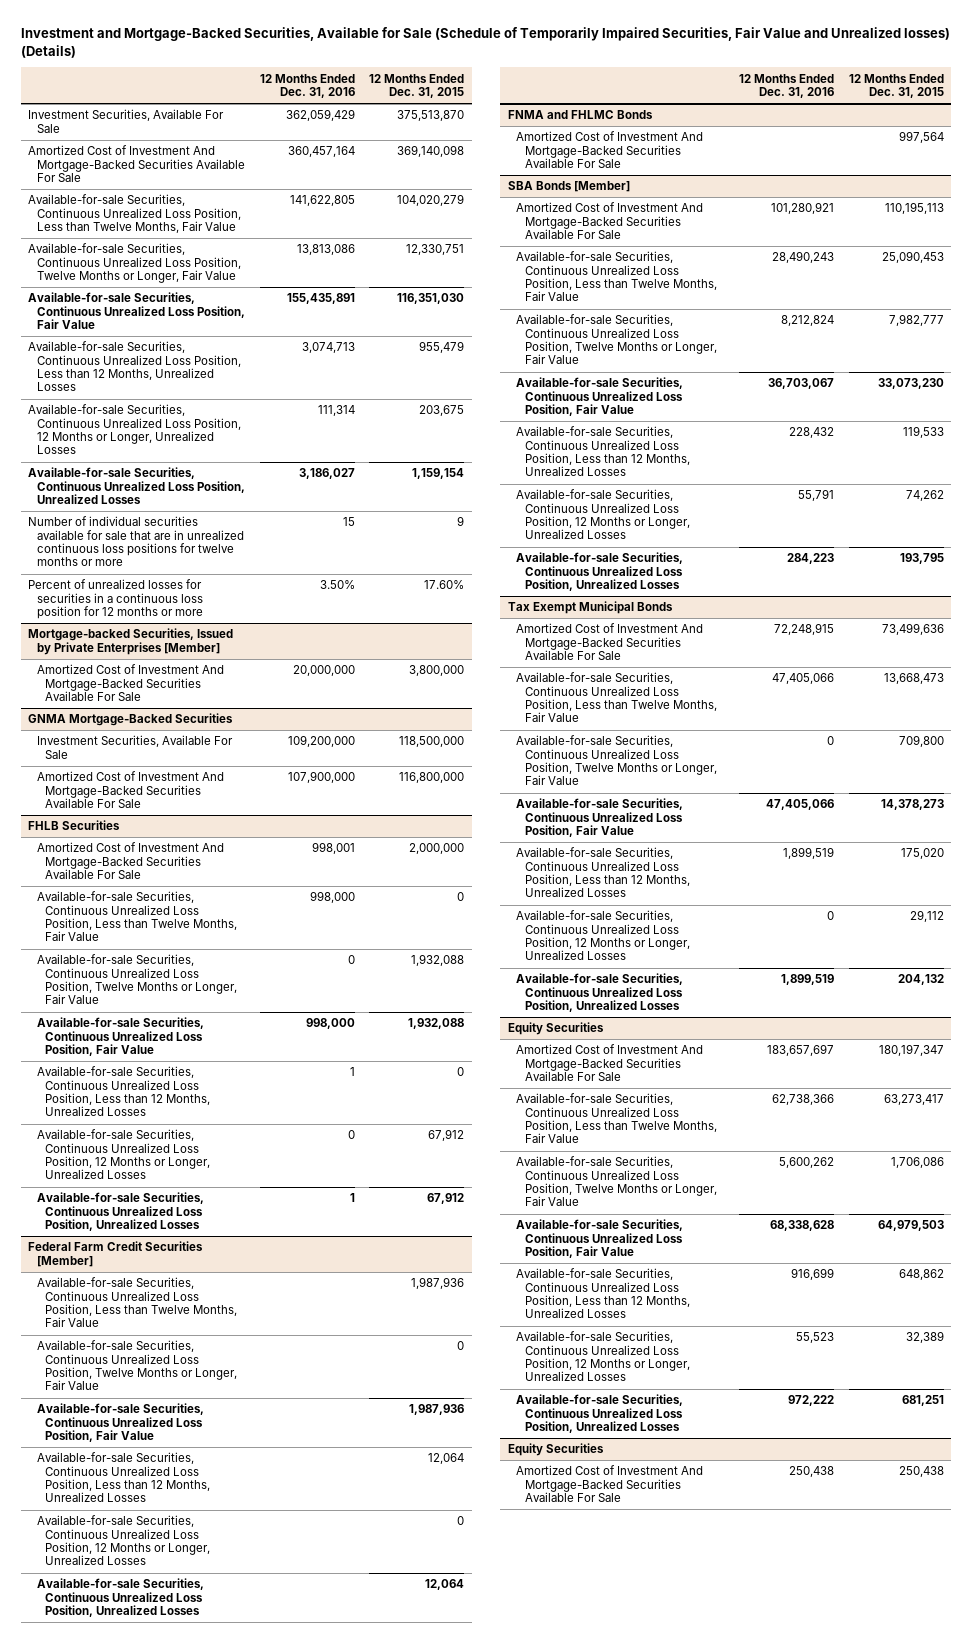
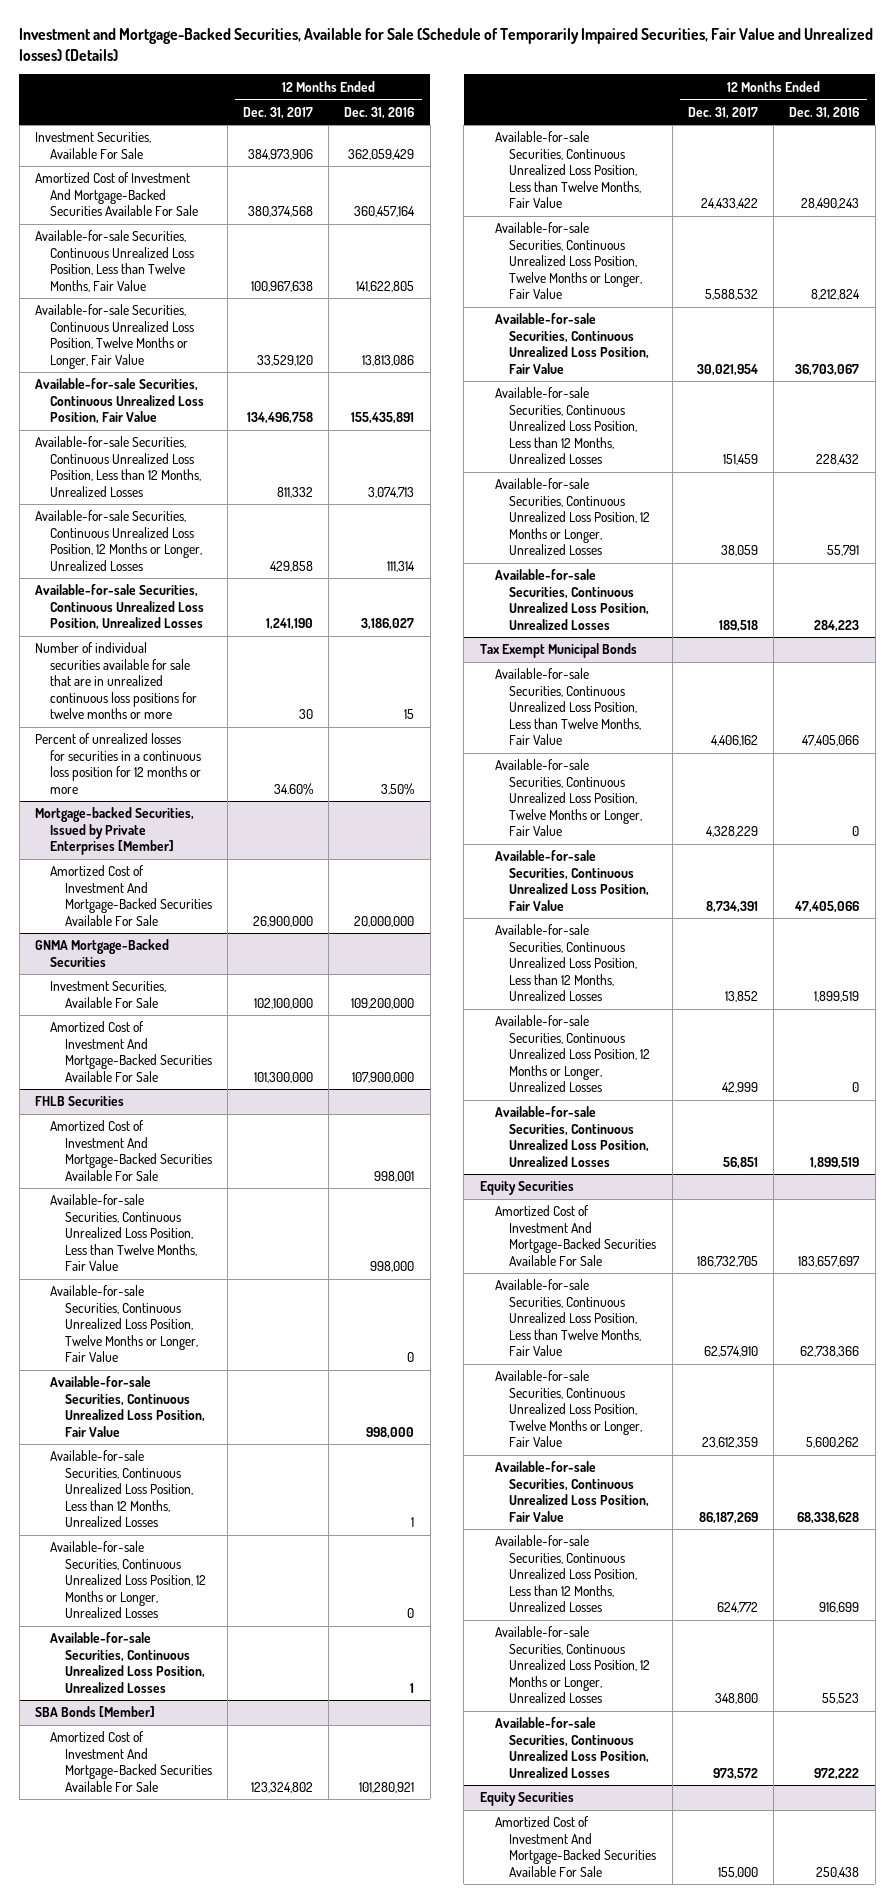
- | 12 Months Ended Dec. 31, 2016 | 12 Months Ended Dec. 31, 2015
+ | 12 Months Ended Dec. 31, 2017 | 12 Months Ended Dec. 31, 2016
- Federal Farm Credit Securities [Member]
- Available-for-sale Securities, Continuous Unrealized Loss Position, Less than Twelve Months, Fair Value | | 1,987,936
- Available-for-sale Securities, Continuous Unrealized Loss Position, Twelve Months or Longer, Fair Value | | 0
- Available-for-sale Securities, Continuous Unrealized Loss Position, Fair Value | | 1,987,936
- Available-for-sale Securities, Continuous Unrealized Loss Position, Less than 12 Months, Unrealized Losses | | 12,064
- Available-for-sale Securities, Continuous Unrealized Loss Position, 12 Months or Longer, Unrealized Losses | | 0
- Available-for-sale Securities, Continuous Unrealized Loss Position, Unrealized Losses | | 12,064
- FNMA and FHLMC Bonds
- Amortized Cost of Investment And Mortgage-Backed Securities Available For Sale | | 997,564
@ Tax Exempt Municipal Bonds
- Amortized Cost of Investment And Mortgage-Backed Securities Available For Sale | 72,248,915 | 73,499,636

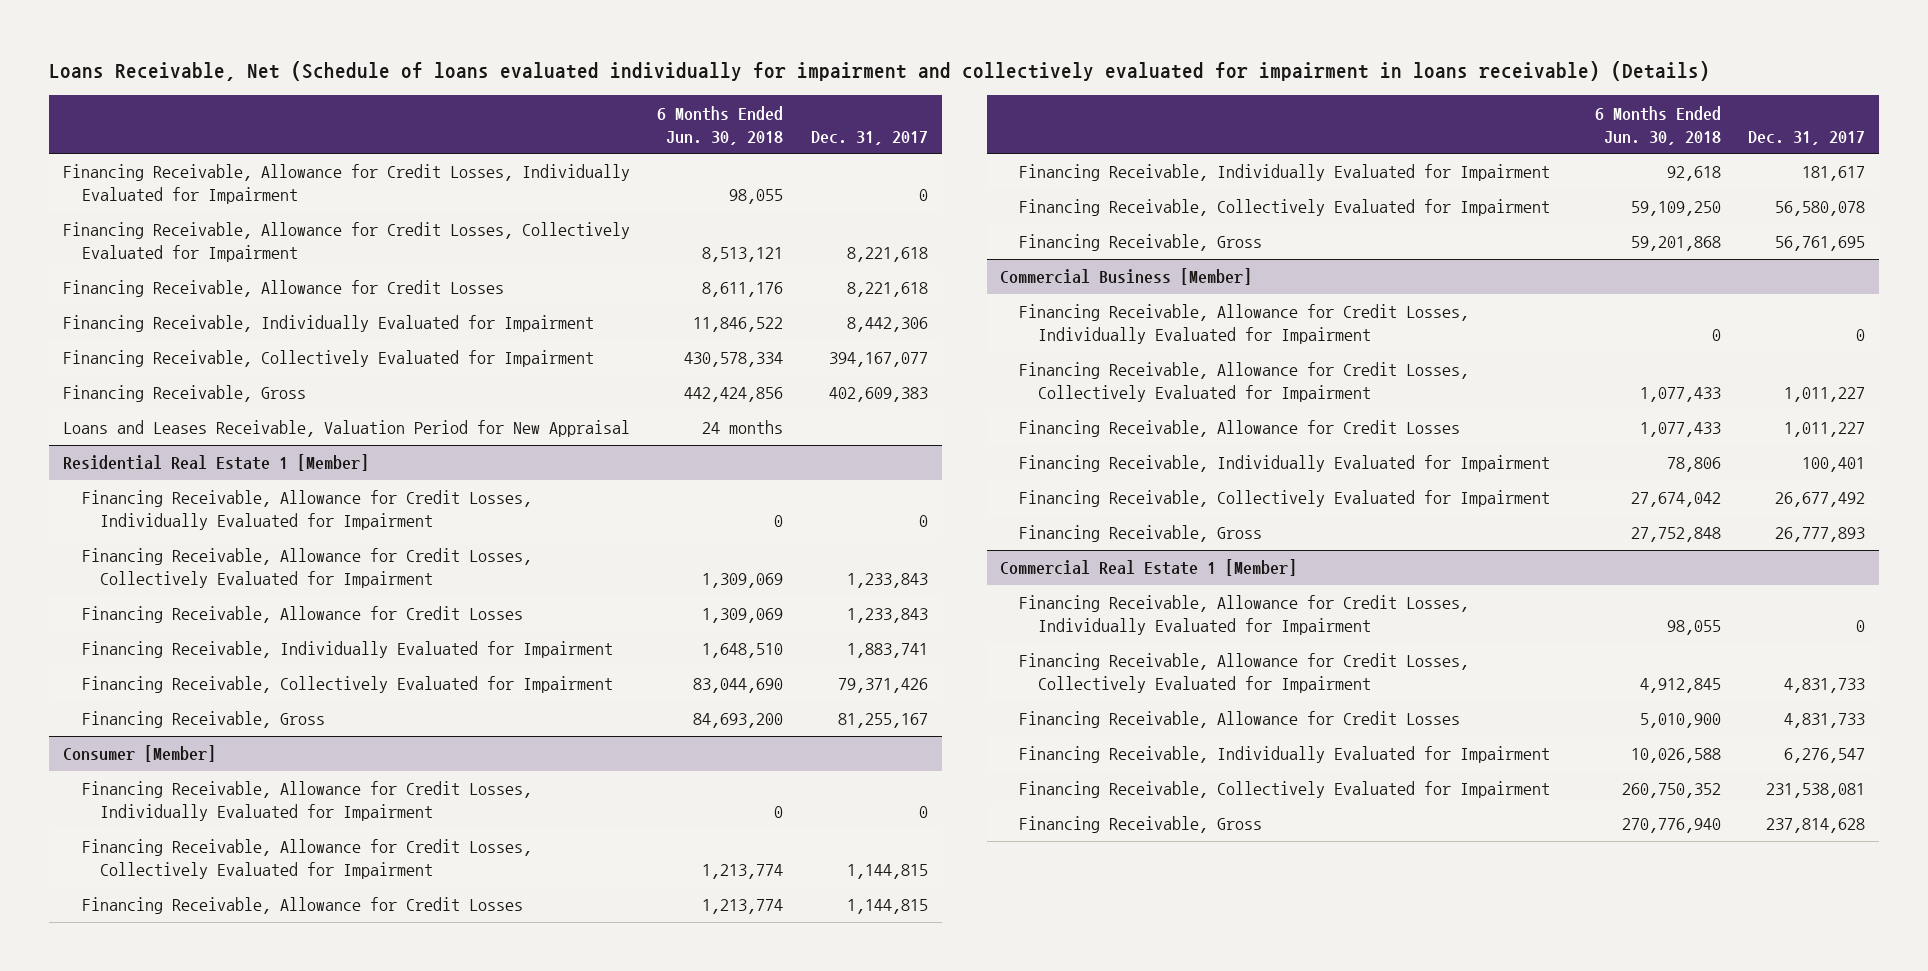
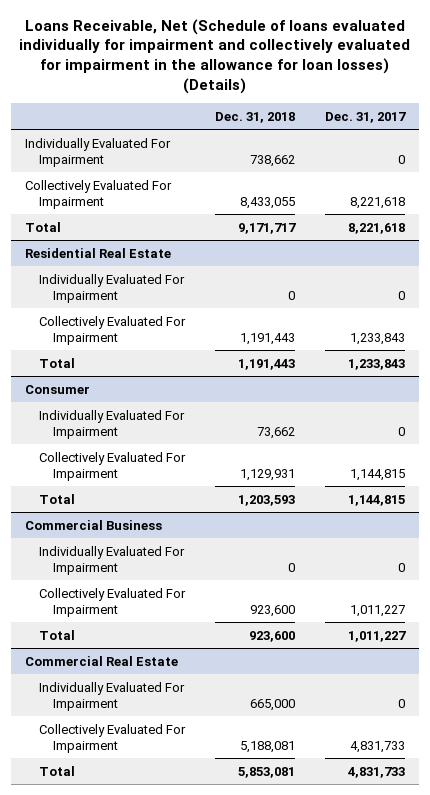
- Loans Receivable, Net (Schedule of loans evaluated individually for impairment and collectively evaluated for impairment in loans receivable) (Details)
+ Loans Receivable, Net (Schedule of loans evaluated individually for impairment and collectively evaluated for impairment in the allowance for loan losses) (Details)
- | 6 Months Ended Jun. 30, 2018 | Dec. 31, 2017
+ | Dec. 31, 2018 | Dec. 31, 2017
- Financing Receivable, Allowance for Credit Losses, Individually Evaluated for Impairment | 98,055 | 0
- Financing Receivable, Allowance for Credit Losses, Collectively Evaluated for Impairment | 8,513,121 | 8,221,618
- Financing Receivable, Allowance for Credit Losses | 8,611,176 | 8,221,618
- Financing Receivable, Individually Evaluated for Impairment | 11,846,522 | 8,442,306
- Financing Receivable, Collectively Evaluated for Impairment | 430,578,334 | 394,167,077
- Financing Receivable, Gross | 442,424,856 | 402,609,383
- Loans and Leases Receivable, Valuation Period for New Appraisal | 24 months |
- Residential Real Estate 1 [Member]
- Financing Receivable, Allowance for Credit Losses, Individually Evaluated for Impairment | 0 | 0
- Financing Receivable, Allowance for Credit Losses, Collectively Evaluated for Impairment | 1,309,069 | 1,233,843
- Financing Receivable, Allowance for Credit Losses | 1,309,069 | 1,233,843
- Financing Receivable, Individually Evaluated for Impairment | 1,648,510 | 1,883,741
- Financing Receivable, Collectively Evaluated for Impairment | 83,044,690 | 79,371,426
- Financing Receivable, Gross | 84,693,200 | 81,255,167
- Consumer [Member]
- Financing Receivable, Allowance for Credit Losses, Individually Evaluated for Impairment | 0 | 0
- Financing Receivable, Allowance for Credit Losses, Collectively Evaluated for Impairment | 1,213,774 | 1,144,815
- Financing Receivable, Allowance for Credit Losses | 1,213,774 | 1,144,815
- Financing Receivable, Individually Evaluated for Impairment | 92,618 | 181,617
- Financing Receivable, Collectively Evaluated for Impairment | 59,109,250 | 56,580,078
- Financing Receivable, Gross | 59,201,868 | 56,761,695
- Commercial Business [Member]
- Financing Receivable, Allowance for Credit Losses, Individually Evaluated for Impairment | 0 | 0
- Financing Receivable, Allowance for Credit Losses, Collectively Evaluated for Impairment | 1,077,433 | 1,011,227
- Financing Receivable, Allowance for Credit Losses | 1,077,433 | 1,011,227
- Financing Receivable, Individually Evaluated for Impairment | 78,806 | 100,401
- Financing Receivable, Collectively Evaluated for Impairment | 27,674,042 | 26,677,492
- Financing Receivable, Gross | 27,752,848 | 26,777,893
- Commercial Real Estate 1 [Member]
- Financing Receivable, Allowance for Credit Losses, Individually Evaluated for Impairment | 98,055 | 0
- Financing Receivable, Allowance for Credit Losses, Collectively Evaluated for Impairment | 4,912,845 | 4,831,733
- Financing Receivable, Allowance for Credit Losses | 5,010,900 | 4,831,733
- Financing Receivable, Individually Evaluated for Impairment | 10,026,588 | 6,276,547
- Financing Receivable, Collectively Evaluated for Impairment | 260,750,352 | 231,538,081
- Financing Receivable, Gross | 270,776,940 | 237,814,628
+ Individually Evaluated For Impairment | 738,662 | 0
+ Collectively Evaluated For Impairment | 8,433,055 | 8,221,618
+ Total | 9,171,717 | 8,221,618
+ Residential Real Estate
+ Individually Evaluated For Impairment | 0 | 0
+ Collectively Evaluated For Impairment | 1,191,443 | 1,233,843
+ Total | 1,191,443 | 1,233,843
+ Consumer
+ Individually Evaluated For Impairment | 73,662 | 0
+ Collectively Evaluated For Impairment | 1,129,931 | 1,144,815
+ Total | 1,203,593 | 1,144,815
+ Commercial Business
+ Individually Evaluated For Impairment | 0 | 0
+ Collectively Evaluated For Impairment | 923,600 | 1,011,227
+ Total | 923,600 | 1,011,227
+ Commercial Real Estate
+ Individually Evaluated For Impairment | 665,000 | 0
+ Collectively Evaluated For Impairment | 5,188,081 | 4,831,733
+ Total | 5,853,081 | 4,831,733

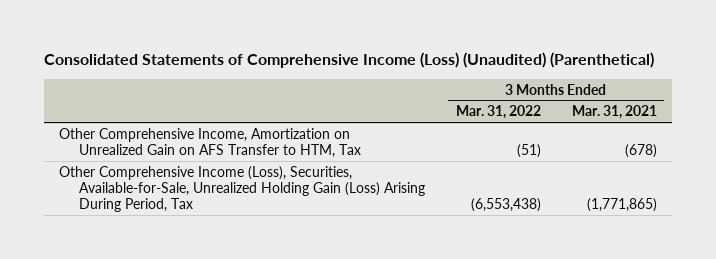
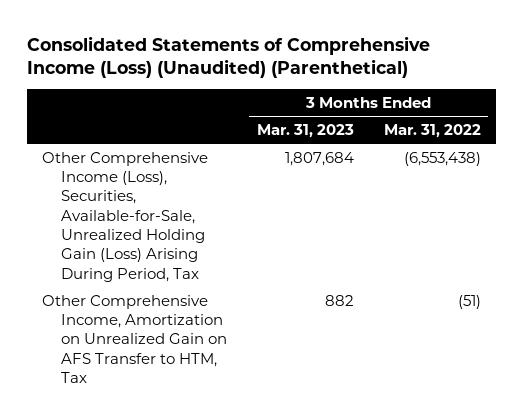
- | 3 Months Ended Mar. 31, 2022 | 3 Months Ended Mar. 31, 2021
+ | 3 Months Ended Mar. 31, 2023 | 3 Months Ended Mar. 31, 2022
moved down: Other Comprehensive Income, Amortization on Unrealized Gain on AFS Transfer to HTM, Tax | 882 | (51)

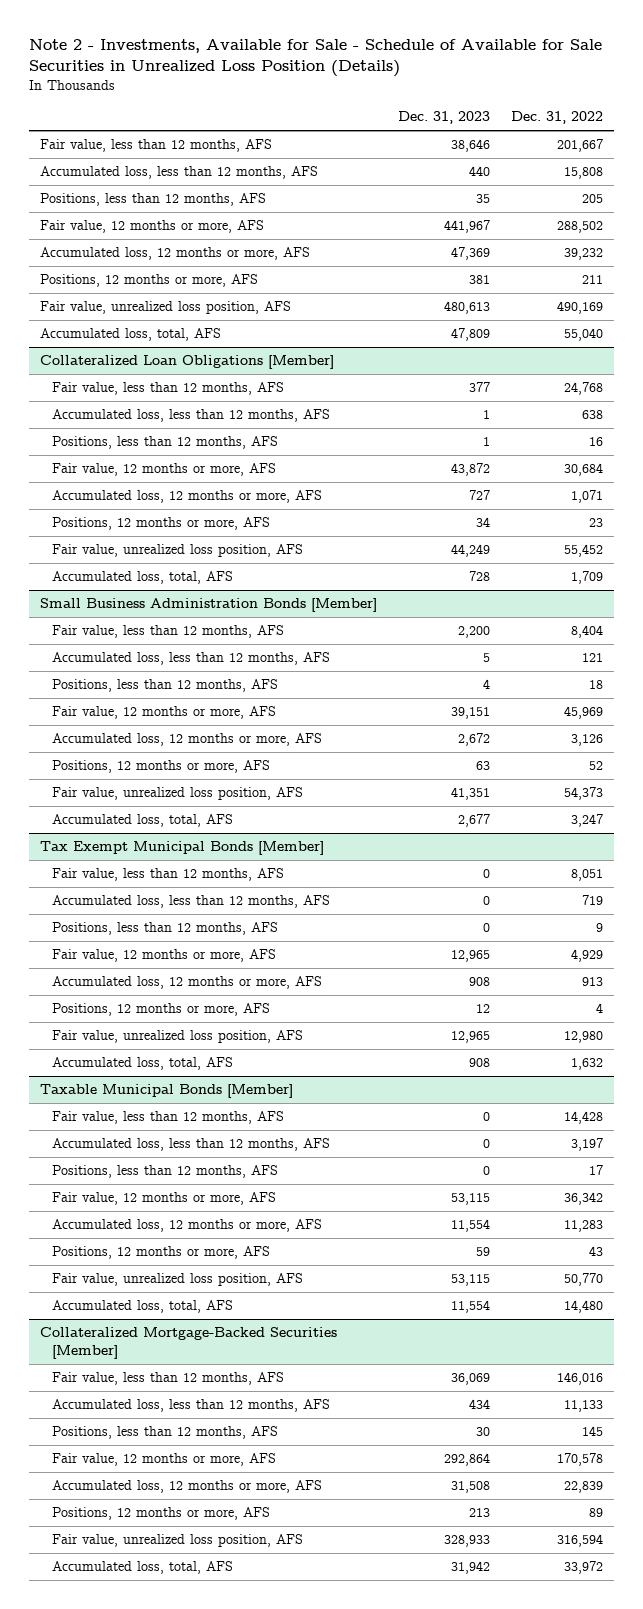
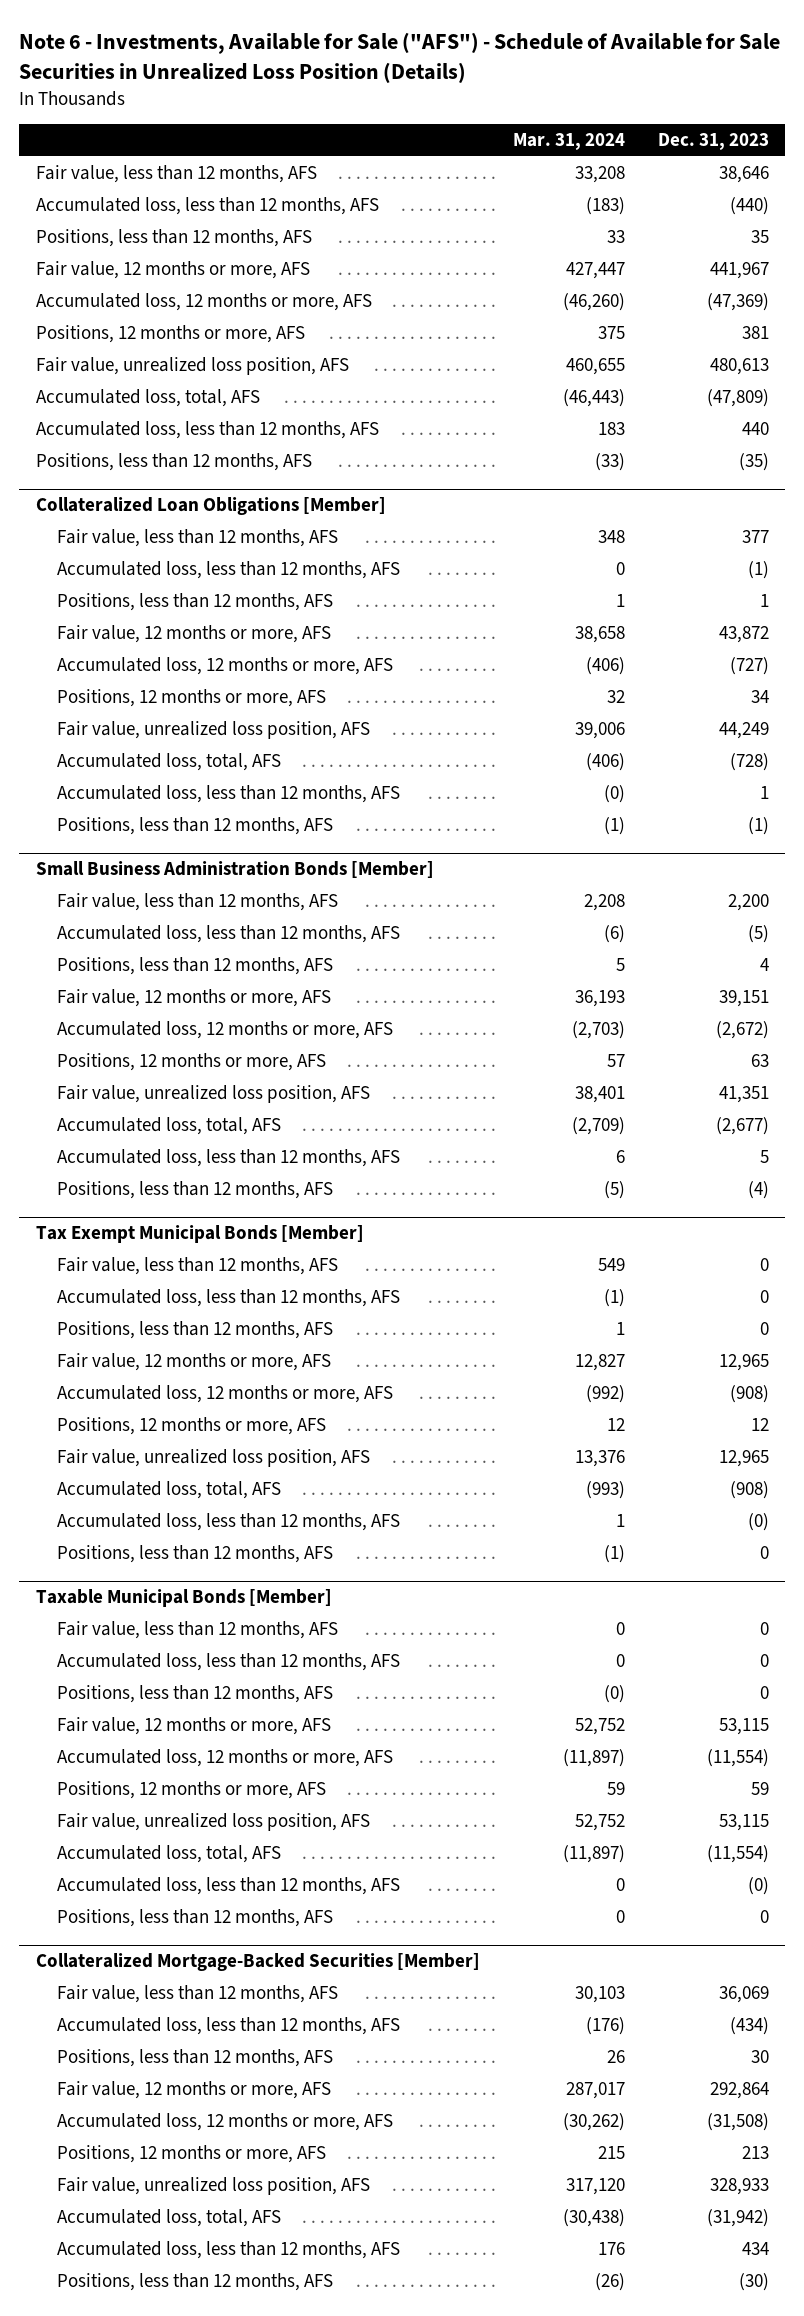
- Note 2 - Investments, Available for Sale - Schedule of Available for Sale Securities in Unrealized Loss Position (Details)
+ Note 6 - Investments, Available for Sale ("AFS") - Schedule of Available for Sale Securities in Unrealized Loss Position (Details)
- | Dec. 31, 2023 | Dec. 31, 2022
+ | Mar. 31, 2024 | Dec. 31, 2023
+ Accumulated loss, less than 12 months, AFS | (183) | (440)
- Accumulated loss, 12 months or more, AFS | 47,369 | 39,232
+ Accumulated loss, 12 months or more, AFS | (46,260) | (47,369)
- Accumulated loss, total, AFS | 47,809 | 55,040
+ Accumulated loss, total, AFS | (46,443) | (47,809)
moved down: Accumulated loss, less than 12 months, AFS | 183 | 440
+ Positions, less than 12 months, AFS | (33) | (35)
@ Collateralized Loan Obligations [Member]
+ Accumulated loss, less than 12 months, AFS | 0 | (1)
- Accumulated loss, 12 months or more, AFS | 727 | 1,071
+ Accumulated loss, 12 months or more, AFS | (406) | (727)
- Accumulated loss, total, AFS | 728 | 1,709
+ Accumulated loss, total, AFS | (406) | (728)
moved down: Accumulated loss, less than 12 months, AFS | (0) | 1
+ Positions, less than 12 months, AFS | (1) | (1)
@ Small Business Administration Bonds [Member]
+ Accumulated loss, less than 12 months, AFS | (6) | (5)
- Accumulated loss, 12 months or more, AFS | 2,672 | 3,126
+ Accumulated loss, 12 months or more, AFS | (2,703) | (2,672)
- Accumulated loss, total, AFS | 2,677 | 3,247
+ Accumulated loss, total, AFS | (2,709) | (2,677)
moved down: Accumulated loss, less than 12 months, AFS | 6 | 5
+ Positions, less than 12 months, AFS | (5) | (4)
@ Tax Exempt Municipal Bonds [Member]
- Accumulated loss, 12 months or more, AFS | 908 | 913
+ Accumulated loss, 12 months or more, AFS | (992) | (908)
- Accumulated loss, total, AFS | 908 | 1,632
+ Accumulated loss, total, AFS | (993) | (908)
+ Accumulated loss, less than 12 months, AFS | 1 | (0)
+ Positions, less than 12 months, AFS | (1) | 0
@ Taxable Municipal Bonds [Member]
- Accumulated loss, 12 months or more, AFS | 11,554 | 11,283
+ Accumulated loss, 12 months or more, AFS | (11,897) | (11,554)
- Accumulated loss, total, AFS | 11,554 | 14,480
+ Accumulated loss, total, AFS | (11,897) | (11,554)
+ Accumulated loss, less than 12 months, AFS | 0 | (0)
+ Positions, less than 12 months, AFS | 0 | 0
@ Collateralized Mortgage-Backed Securities [Member]
+ Accumulated loss, less than 12 months, AFS | (176) | (434)
- Accumulated loss, 12 months or more, AFS | 31,508 | 22,839
+ Accumulated loss, 12 months or more, AFS | (30,262) | (31,508)
- Accumulated loss, total, AFS | 31,942 | 33,972
+ Accumulated loss, total, AFS | (30,438) | (31,942)
moved down: Accumulated loss, less than 12 months, AFS | 176 | 434
+ Positions, less than 12 months, AFS | (26) | (30)

